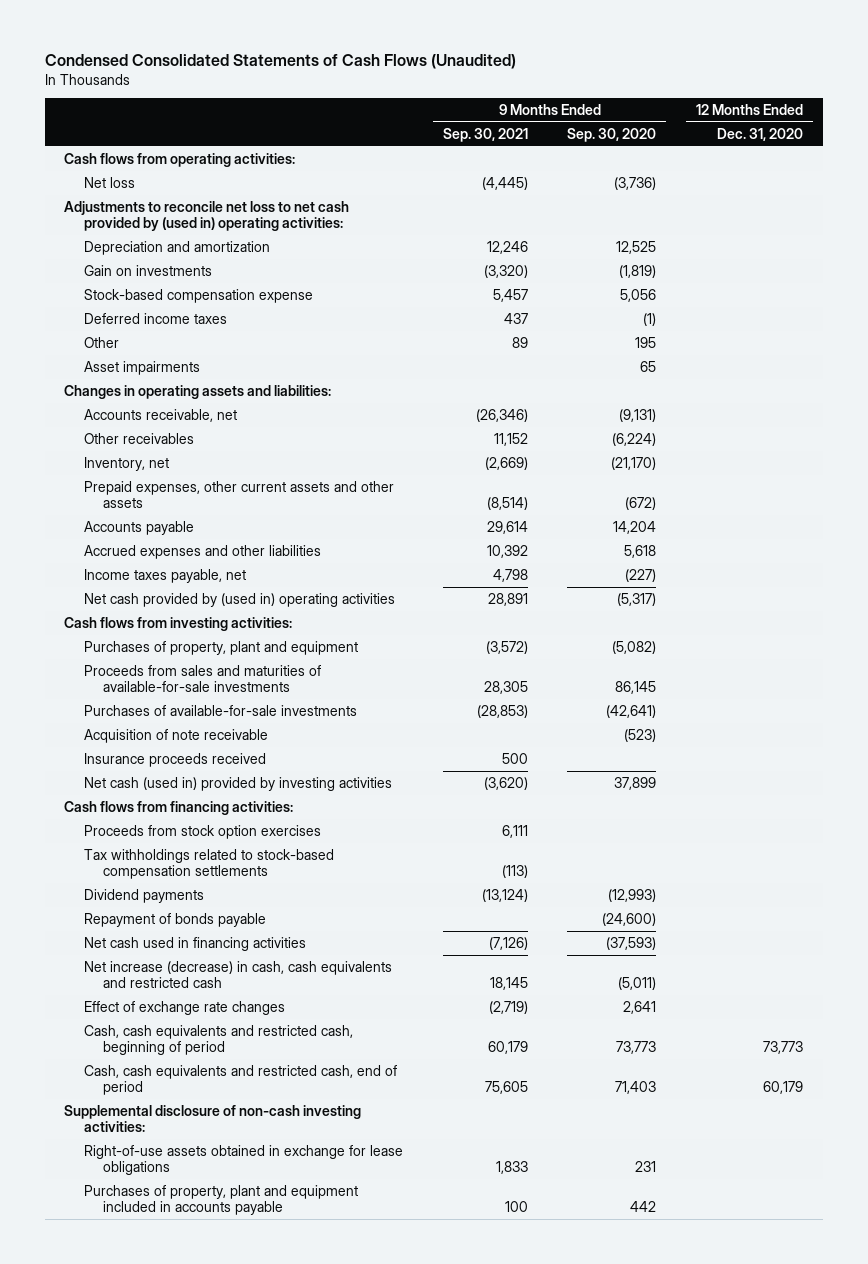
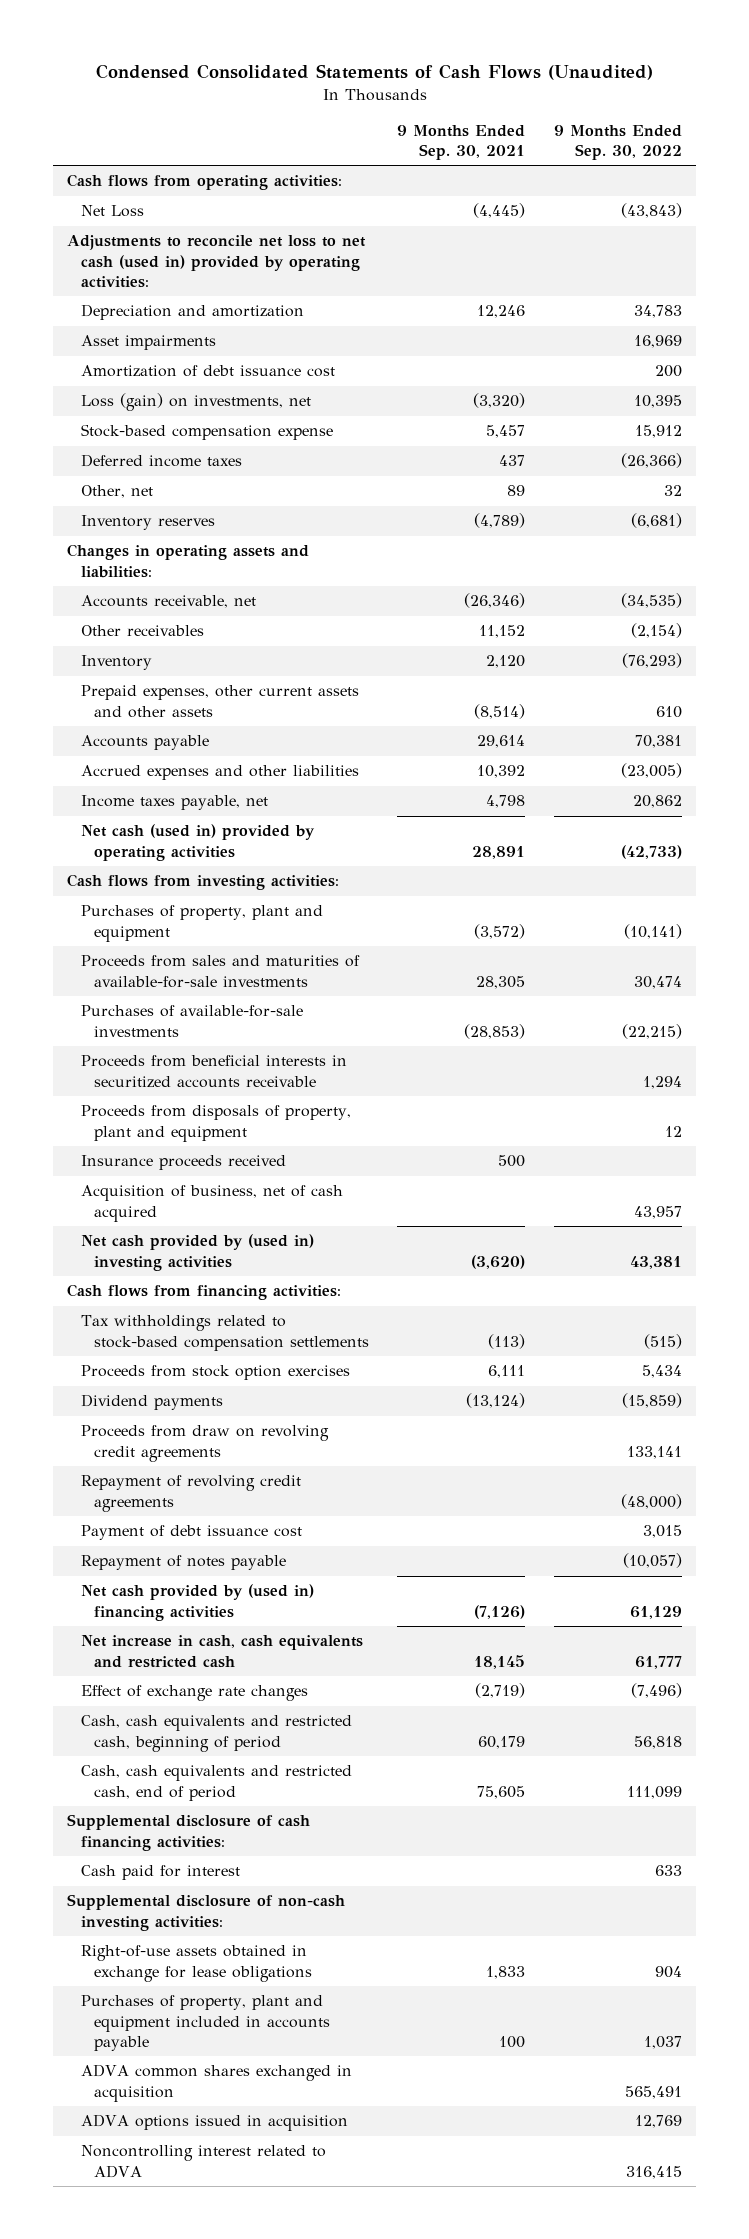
- | 9 Months Ended Sep. 30, 2021 | 9 Months Ended Sep. 30, 2020 | 12 Months Ended Dec. 31, 2020
+ | 9 Months Ended Sep. 30, 2021 | 9 Months Ended Sep. 30, 2022
- Net loss | (4,445) | (3,736) |
- Adjustments to reconcile net loss to net cash provided by (used in) operating activities:
+ Net Loss | (4,445) | (43,843)
+ Adjustments to reconcile net loss to net cash (used in) provided by operating activities:
- Gain on investments | (3,320) | (1,819) |
moved up: Asset impairments | | 16,969
+ Amortization of debt issuance cost | | 200
+ Loss (gain) on investments, net | (3,320) | 10,395
- Other | 89 | 195 |
+ Other, net | 89 | 32
+ Inventory reserves | (4,789) | (6,681)
- Inventory, net | (2,669) | (21,170) |
+ Inventory | 2,120 | (76,293)
- Net cash provided by (used in) operating activities | 28,891 | (5,317) |
+ Net cash (used in) provided by operating activities | 28,891 | (42,733)
- Acquisition of note receivable | | (523) |
+ Proceeds from beneficial interests in securitized accounts receivable | | 1,294
+ Proceeds from disposals of property, plant and equipment | | 12
- Net cash (used in) provided by investing activities | (3,620) | 37,899 |
+ Acquisition of business, net of cash acquired | | 43,957
+ Net cash provided by (used in) investing activities | (3,620) | 43,381
moved down: Proceeds from stock option exercises | 6,111 | 5,434
- Repayment of bonds payable | | (24,600) |
- Net cash used in financing activities | (7,126) | (37,593) |
- Net increase (decrease) in cash, cash equivalents and restricted cash | 18,145 | (5,011) |
+ Proceeds from draw on revolving credit agreements | | 133,141
+ Repayment of revolving credit agreements | | (48,000)
+ Payment of debt issuance cost | | 3,015
+ Repayment of notes payable | | (10,057)
+ Net cash provided by (used in) financing activities | (7,126) | 61,129
+ Net increase in cash, cash equivalents and restricted cash | 18,145 | 61,777
+ Supplemental disclosure of cash financing activities:
+ Cash paid for interest | | 633
+ ADVA common shares exchanged in acquisition | | 565,491
+ ADVA options issued in acquisition | | 12,769
+ Noncontrolling interest related to ADVA | | 316,415

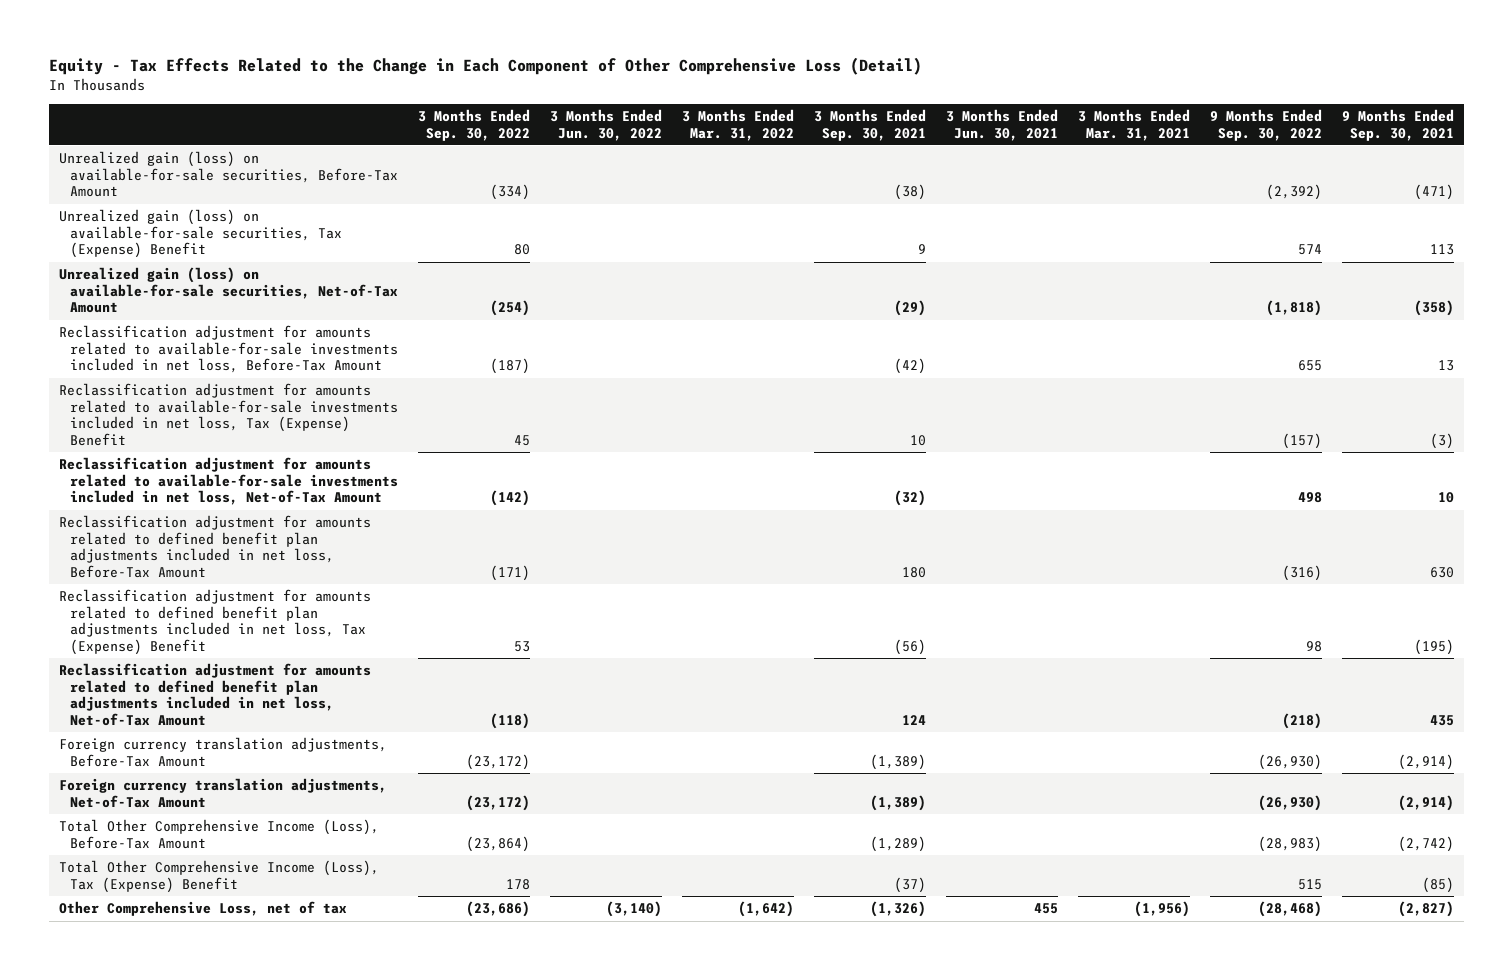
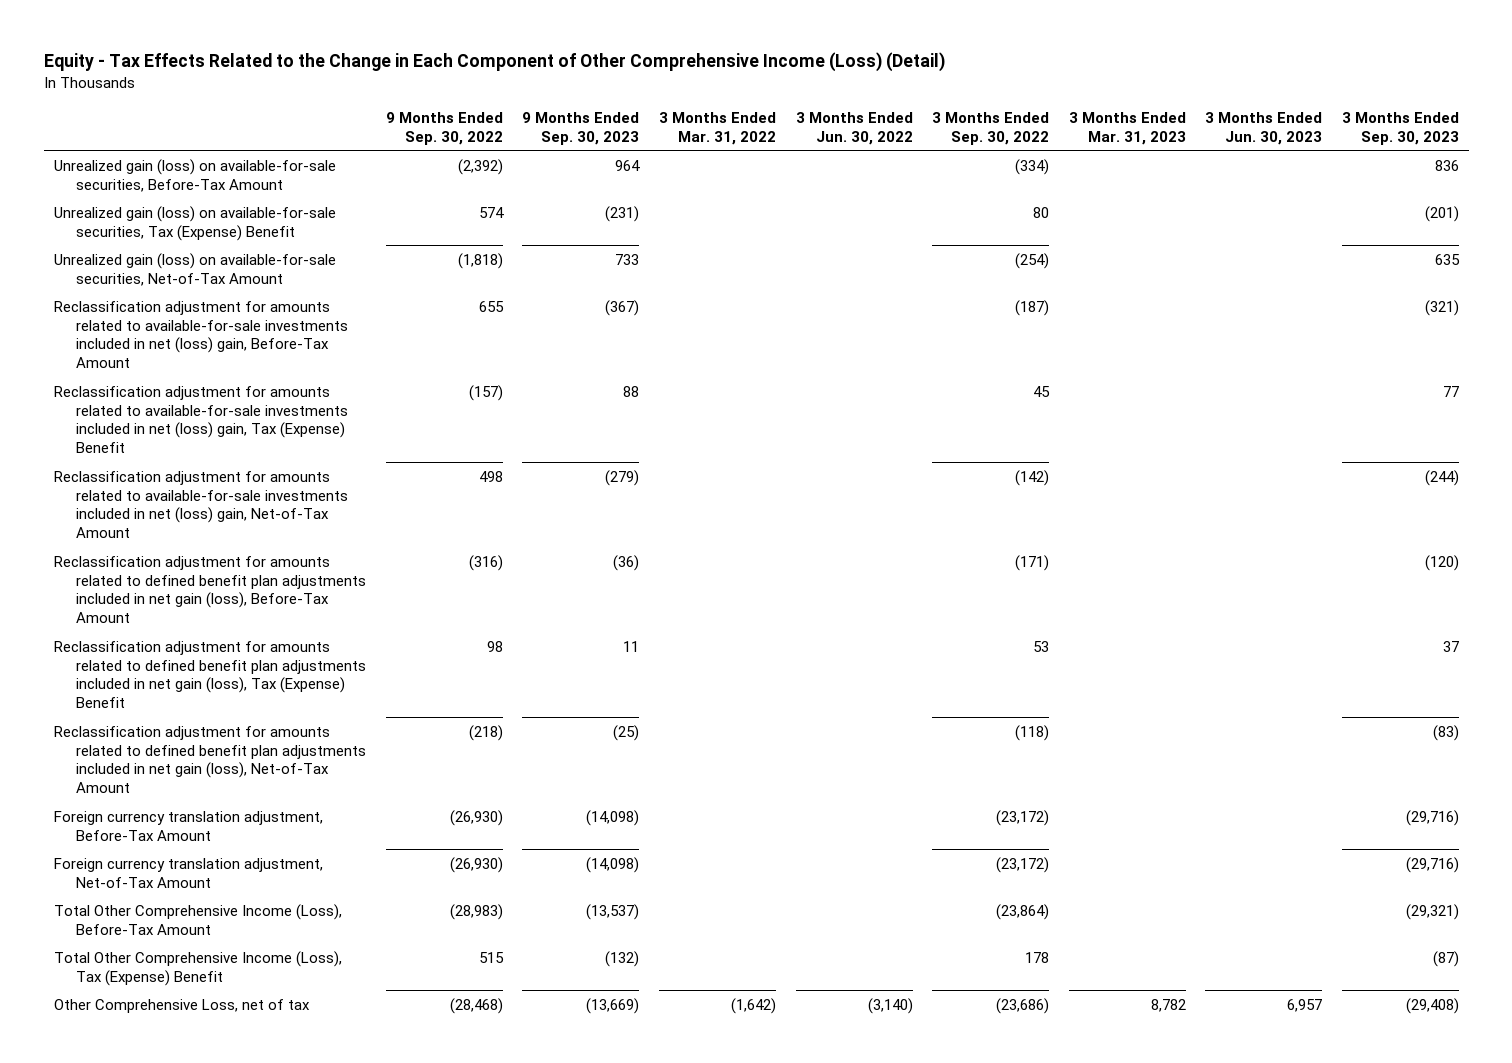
- Equity - Tax Effects Related to the Change in Each Component of Other Comprehensive Loss (Detail)
+ Equity - Tax Effects Related to the Change in Each Component of Other Comprehensive Income (Loss) (Detail)
- | 3 Months Ended Sep. 30, 2022 | 3 Months Ended Jun. 30, 2022 | 3 Months Ended Mar. 31, 2022 | 3 Months Ended Sep. 30, 2021 | 3 Months Ended Jun. 30, 2021 | 3 Months Ended Mar. 31, 2021 | 9 Months Ended Sep. 30, 2022 | 9 Months Ended Sep. 30, 2021
+ | 9 Months Ended Sep. 30, 2022 | 9 Months Ended Sep. 30, 2023 | 3 Months Ended Mar. 31, 2022 | 3 Months Ended Jun. 30, 2022 | 3 Months Ended Sep. 30, 2022 | 3 Months Ended Mar. 31, 2023 | 3 Months Ended Jun. 30, 2023 | 3 Months Ended Sep. 30, 2023
- Reclassification adjustment for amounts related to available-for-sale investments included in net loss, Before-Tax Amount | (187) | | | (42) | | | 655 | 13
- Reclassification adjustment for amounts related to available-for-sale investments included in net loss, Tax (Expense) Benefit | 45 | | | 10 | | | (157) | (3)
- Reclassification adjustment for amounts related to available-for-sale investments included in net loss, Net-of-Tax Amount | (142) | | | (32) | | | 498 | 10
- Reclassification adjustment for amounts related to defined benefit plan adjustments included in net loss, Before-Tax Amount | (171) | | | 180 | | | (316) | 630
- Reclassification adjustment for amounts related to defined benefit plan adjustments included in net loss, Tax (Expense) Benefit | 53 | | | (56) | | | 98 | (195)
- Reclassification adjustment for amounts related to defined benefit plan adjustments included in net loss, Net-of-Tax Amount | (118) | | | 124 | | | (218) | 435
- Foreign currency translation adjustments, Before-Tax Amount | (23,172) | | | (1,389) | | | (26,930) | (2,914)
- Foreign currency translation adjustments, Net-of-Tax Amount | (23,172) | | | (1,389) | | | (26,930) | (2,914)
+ Reclassification adjustment for amounts related to available-for-sale investments included in net (loss) gain, Before-Tax Amount | 655 | (367) | | | (187) | | | (321)
+ Reclassification adjustment for amounts related to available-for-sale investments included in net (loss) gain, Tax (Expense) Benefit | (157) | 88 | | | 45 | | | 77
+ Reclassification adjustment for amounts related to available-for-sale investments included in net (loss) gain, Net-of-Tax Amount | 498 | (279) | | | (142) | | | (244)
+ Reclassification adjustment for amounts related to defined benefit plan adjustments included in net gain (loss), Before-Tax Amount | (316) | (36) | | | (171) | | | (120)
+ Reclassification adjustment for amounts related to defined benefit plan adjustments included in net gain (loss), Tax (Expense) Benefit | 98 | 11 | | | 53 | | | 37
+ Reclassification adjustment for amounts related to defined benefit plan adjustments included in net gain (loss), Net-of-Tax Amount | (218) | (25) | | | (118) | | | (83)
+ Foreign currency translation adjustment, Before-Tax Amount | (26,930) | (14,098) | | | (23,172) | | | (29,716)
+ Foreign currency translation adjustment, Net-of-Tax Amount | (26,930) | (14,098) | | | (23,172) | | | (29,716)

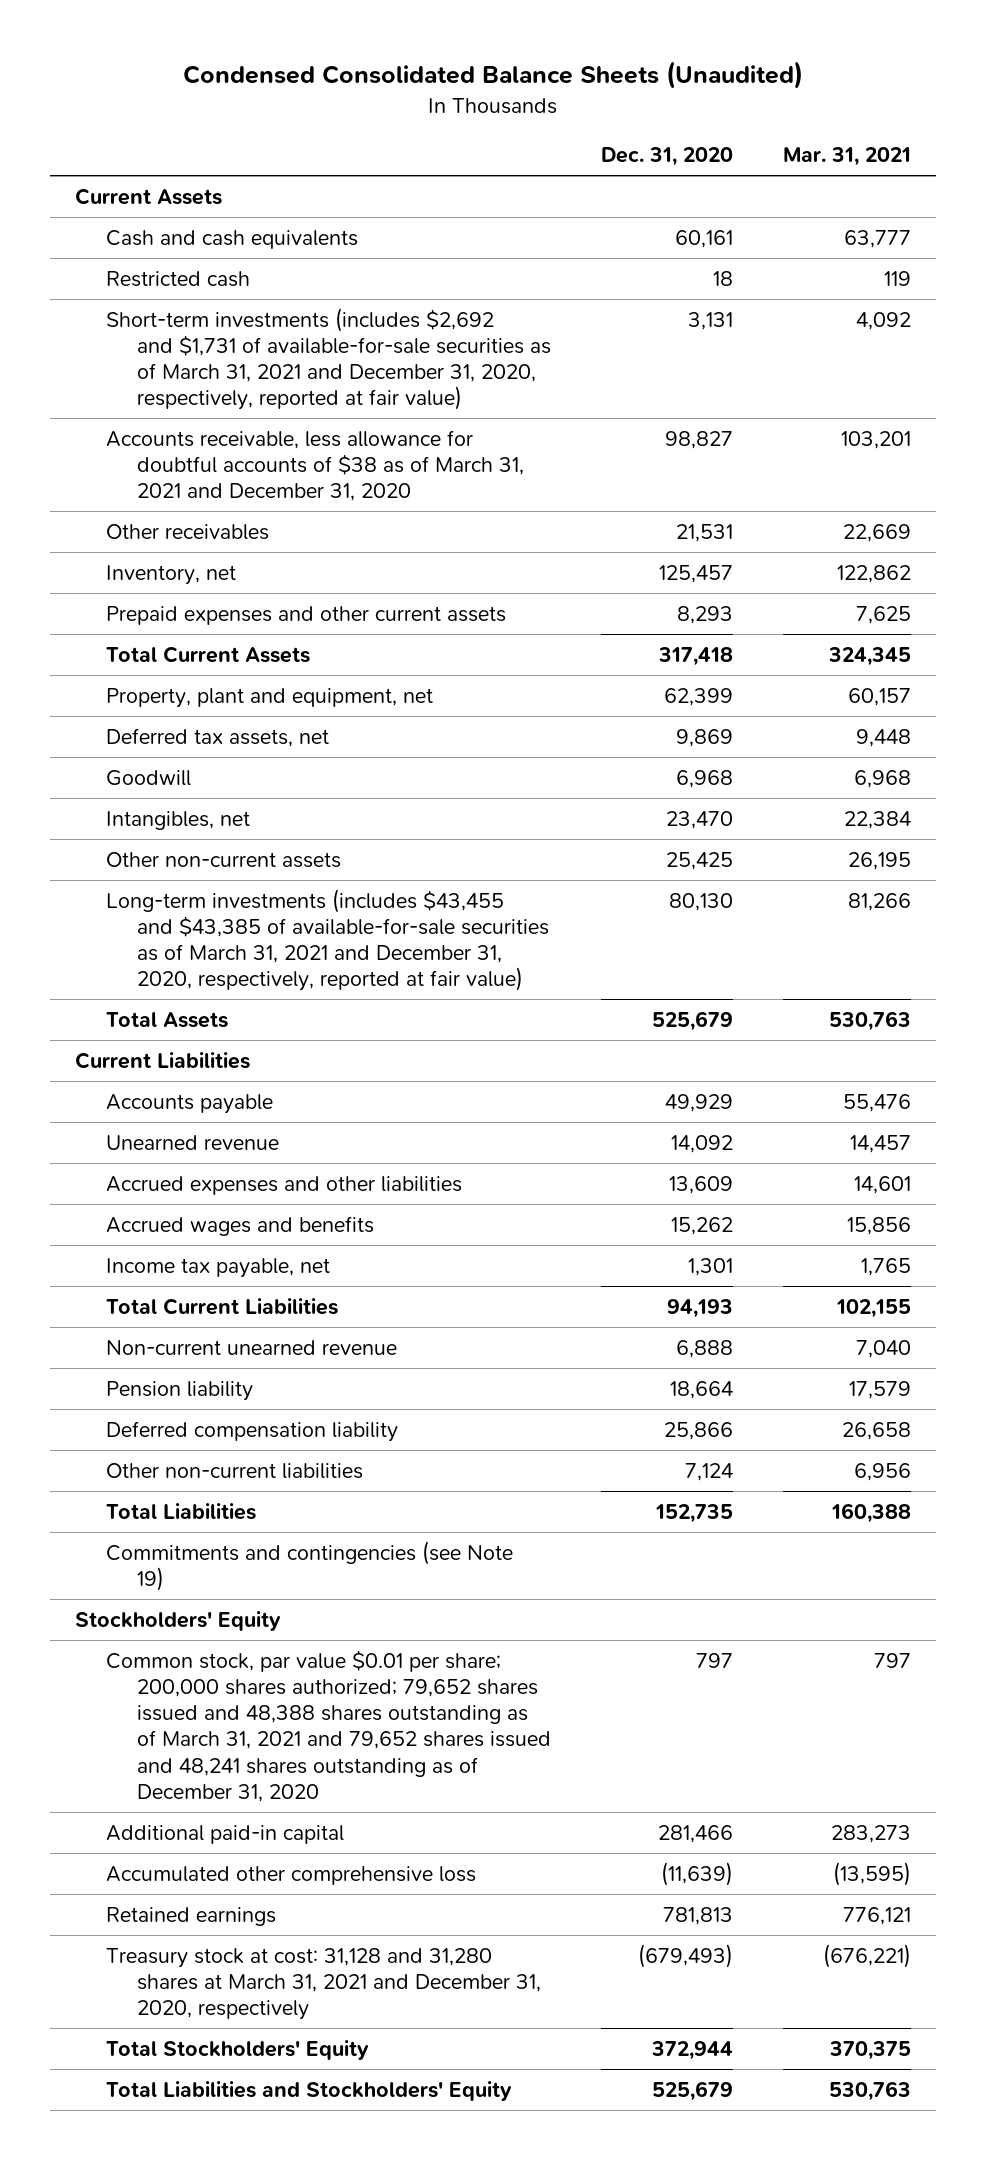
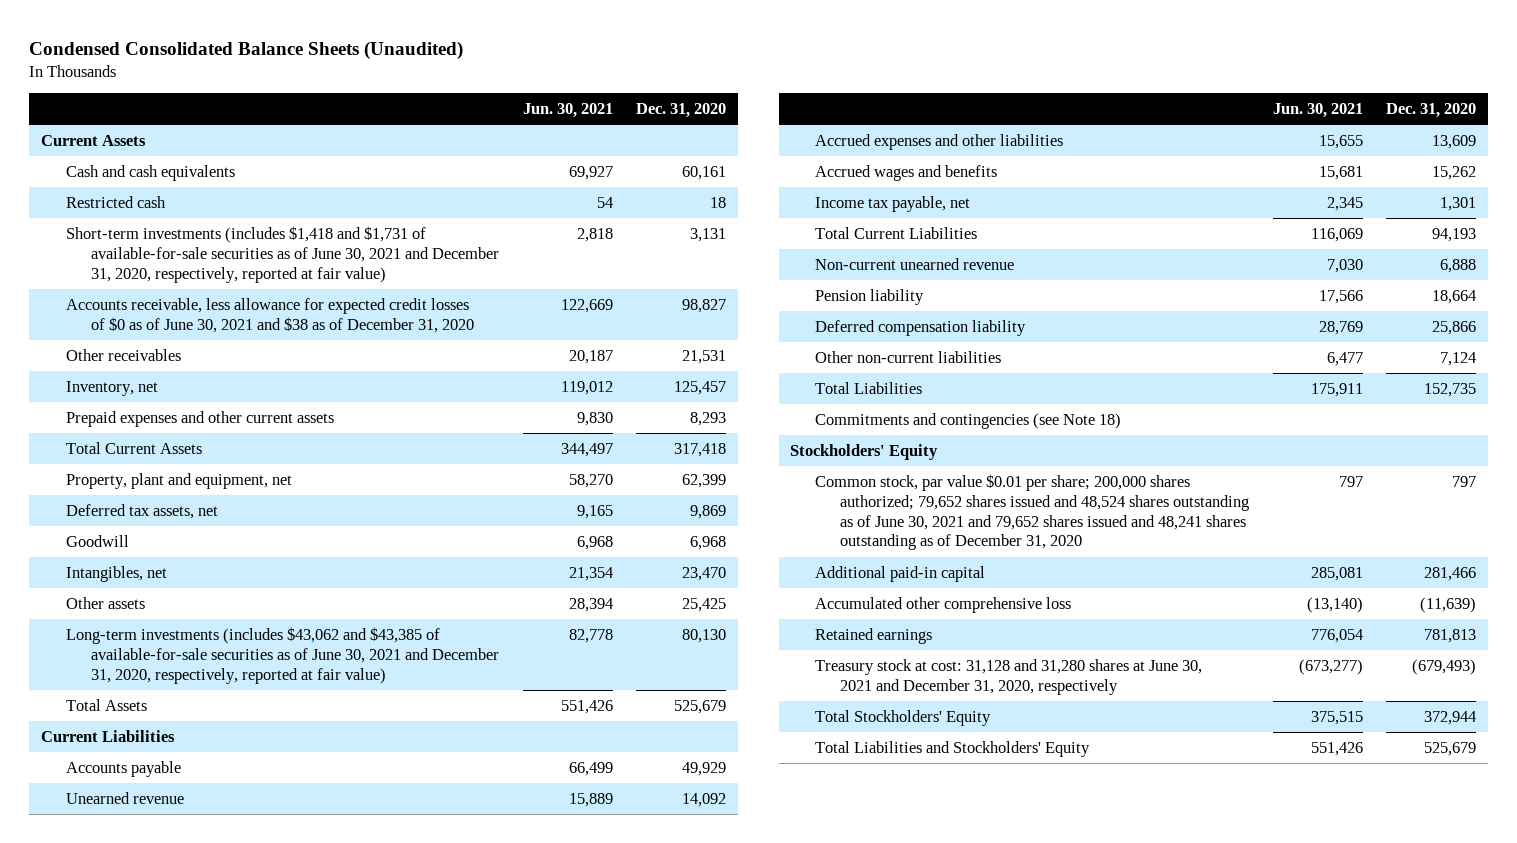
- | Dec. 31, 2020 | Mar. 31, 2021
+ | Jun. 30, 2021 | Dec. 31, 2020
- Short-term investments (includes $2,692 and $1,731 of available-for-sale securities as of March 31, 2021 and December 31, 2020, respectively, reported at fair value) | 3,131 | 4,092
- Accounts receivable, less allowance for doubtful accounts of $38 as of March 31, 2021 and December 31, 2020 | 98,827 | 103,201
+ Short-term investments (includes $1,418 and $1,731 of available-for-sale securities as of June 30, 2021 and December 31, 2020, respectively, reported at fair value) | 2,818 | 3,131
+ Accounts receivable, less allowance for expected credit losses of $0 as of June 30, 2021 and $38 as of December 31, 2020 | 122,669 | 98,827
- Other non-current assets | 25,425 | 26,195
- Long-term investments (includes $43,455 and $43,385 of available-for-sale securities as of March 31, 2021 and December 31, 2020, respectively, reported at fair value) | 80,130 | 81,266
+ Other assets | 28,394 | 25,425
+ Long-term investments (includes $43,062 and $43,385 of available-for-sale securities as of June 30, 2021 and December 31, 2020, respectively, reported at fair value) | 82,778 | 80,130
- Commitments and contingencies (see Note 19)
+ Commitments and contingencies (see Note 18)
- Common stock, par value $0.01 per share; 200,000 shares authorized; 79,652 shares issued and 48,388 shares outstanding as of March 31, 2021 and 79,652 shares issued and 48,241 shares outstanding as of December 31, 2020 | 797 | 797
+ Common stock, par value $0.01 per share; 200,000 shares authorized; 79,652 shares issued and 48,524 shares outstanding as of June 30, 2021 and 79,652 shares issued and 48,241 shares outstanding as of December 31, 2020 | 797 | 797
- Treasury stock at cost: 31,128 and 31,280 shares at March 31, 2021 and December 31, 2020, respectively | (679,493) | (676,221)
+ Treasury stock at cost: 31,128 and 31,280 shares at June 30, 2021 and December 31, 2020, respectively | (673,277) | (679,493)

